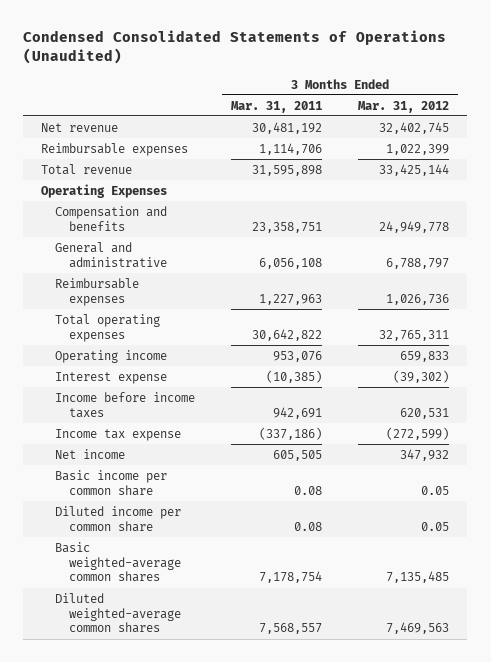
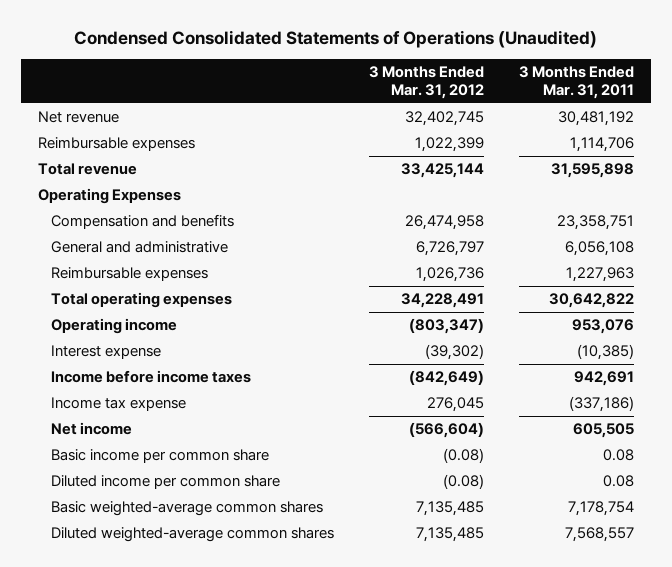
- | 3 Months Ended Mar. 31, 2011 | 3 Months Ended Mar. 31, 2012
+ | 3 Months Ended Mar. 31, 2012 | 3 Months Ended Mar. 31, 2011
- Compensation and benefits | 23,358,751 | 24,949,778
- General and administrative | 6,056,108 | 6,788,797
+ Compensation and benefits | 26,474,958 | 23,358,751
+ General and administrative | 6,726,797 | 6,056,108
- Total operating expenses | 30,642,822 | 32,765,311
- Operating income | 953,076 | 659,833
+ Total operating expenses | 34,228,491 | 30,642,822
+ Operating income | (803,347) | 953,076
- Income before income taxes | 942,691 | 620,531
- Income tax expense | (337,186) | (272,599)
- Net income | 605,505 | 347,932
- Basic income per common share | 0.08 | 0.05
- Diluted income per common share | 0.08 | 0.05
+ Income before income taxes | (842,649) | 942,691
+ Income tax expense | 276,045 | (337,186)
+ Net income | (566,604) | 605,505
+ Basic income per common share | (0.08) | 0.08
+ Diluted income per common share | (0.08) | 0.08
- Diluted weighted-average common shares | 7,568,557 | 7,469,563
+ Diluted weighted-average common shares | 7,135,485 | 7,568,557

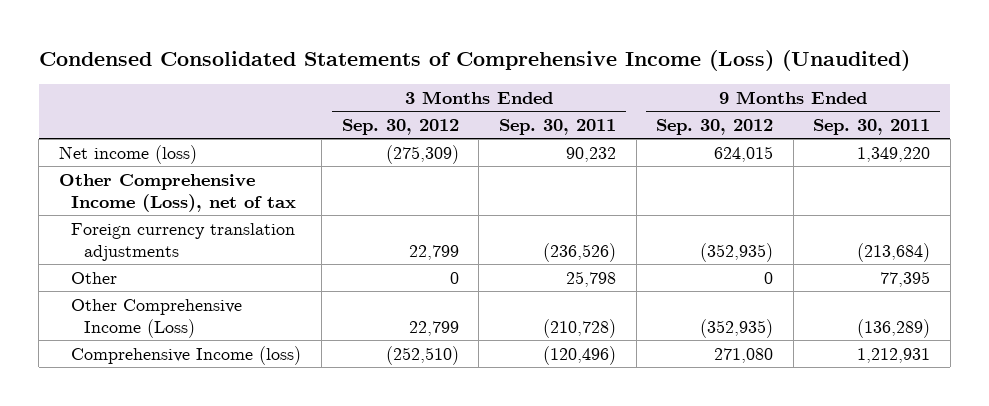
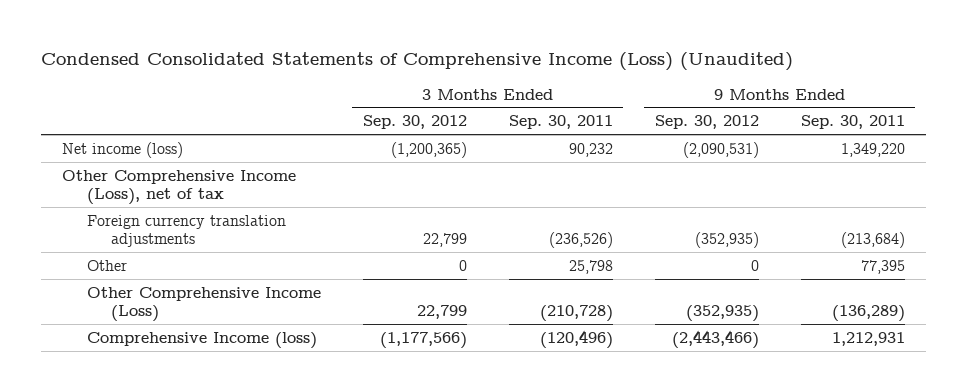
- Net income (loss) | (275,309) | 90,232 | 624,015 | 1,349,220
+ Net income (loss) | (1,200,365) | 90,232 | (2,090,531) | 1,349,220
- Comprehensive Income (loss) | (252,510) | (120,496) | 271,080 | 1,212,931
+ Comprehensive Income (loss) | (1,177,566) | (120,496) | (2,443,466) | 1,212,931

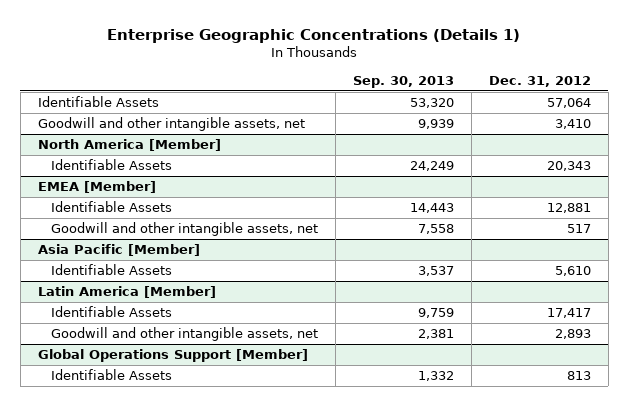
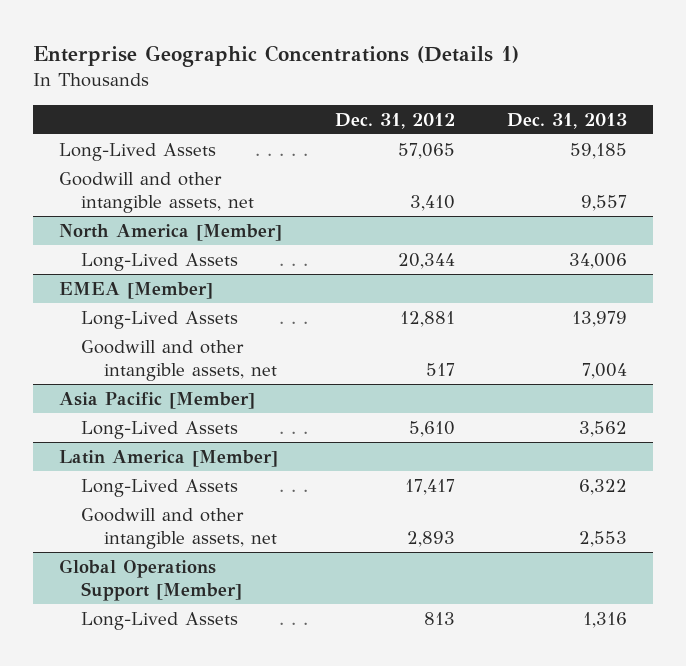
- | Sep. 30, 2013 | Dec. 31, 2012
+ | Dec. 31, 2012 | Dec. 31, 2013
- Identifiable Assets | 53,320 | 57,064
+ Long-Lived Assets | 57,065 | 59,185
@ North America [Member]
- Identifiable Assets | 24,249 | 20,343
+ Long-Lived Assets | 20,344 | 34,006
@ EMEA [Member]
- Identifiable Assets | 14,443 | 12,881
+ Long-Lived Assets | 12,881 | 13,979
@ Asia Pacific [Member]
- Identifiable Assets | 3,537 | 5,610
+ Long-Lived Assets | 5,610 | 3,562
@ Latin America [Member]
- Identifiable Assets | 9,759 | 17,417
+ Long-Lived Assets | 17,417 | 6,322
@ Global Operations Support [Member]
- Identifiable Assets | 1,332 | 813
+ Long-Lived Assets | 813 | 1,316

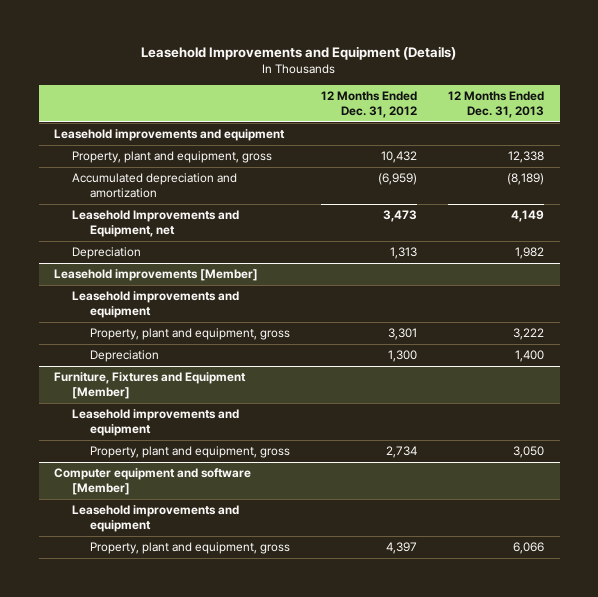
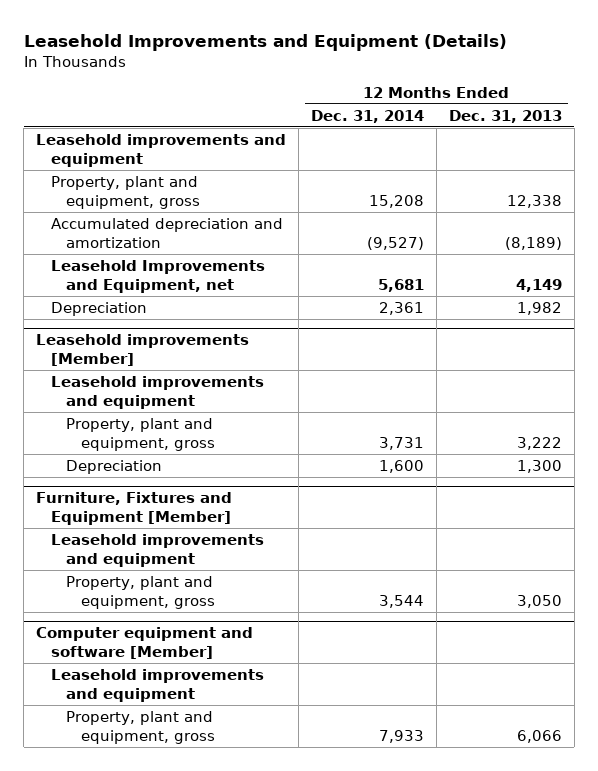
- | 12 Months Ended Dec. 31, 2012 | 12 Months Ended Dec. 31, 2013
+ | 12 Months Ended Dec. 31, 2014 | 12 Months Ended Dec. 31, 2013
@ Leasehold improvements [Member]
- Depreciation | 1,300 | 1,400
+ Depreciation | 1,600 | 1,300

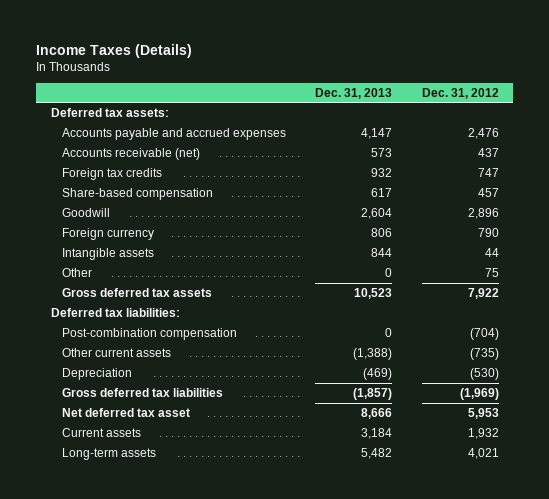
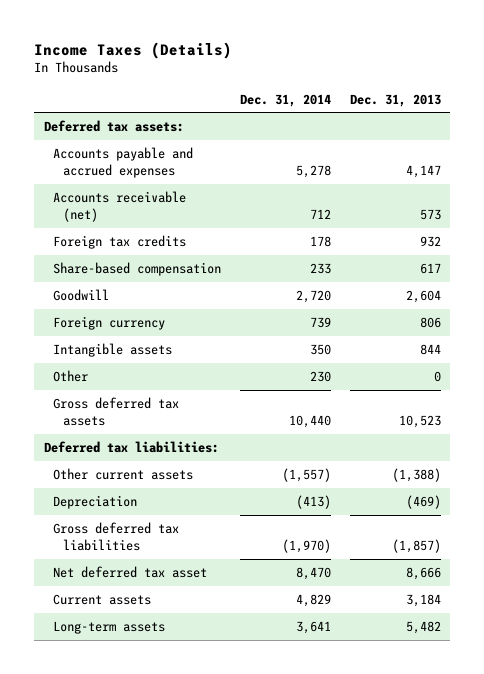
- | Dec. 31, 2013 | Dec. 31, 2012
+ | Dec. 31, 2014 | Dec. 31, 2013
- Post-combination compensation | 0 | (704)

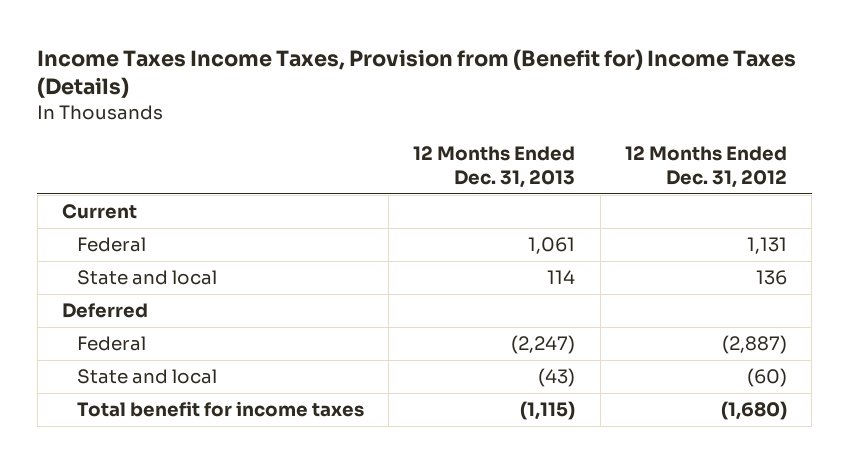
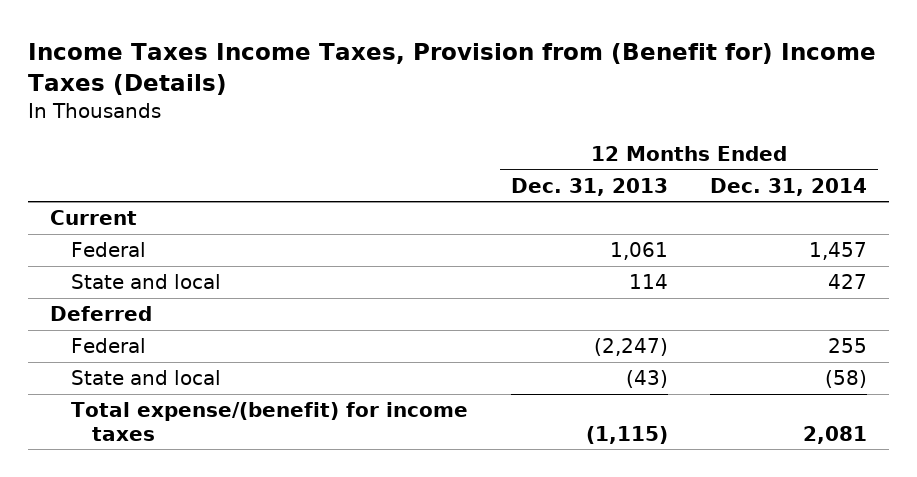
- | 12 Months Ended Dec. 31, 2013 | 12 Months Ended Dec. 31, 2012
+ | 12 Months Ended Dec. 31, 2013 | 12 Months Ended Dec. 31, 2014
- Total benefit for income taxes | (1,115) | (1,680)
+ Total expense/(benefit) for income taxes | (1,115) | 2,081

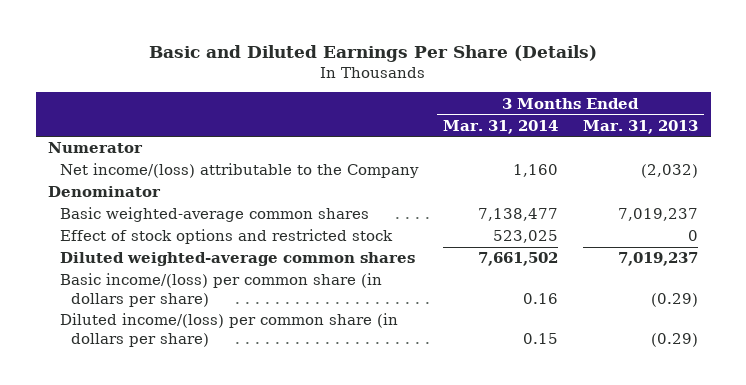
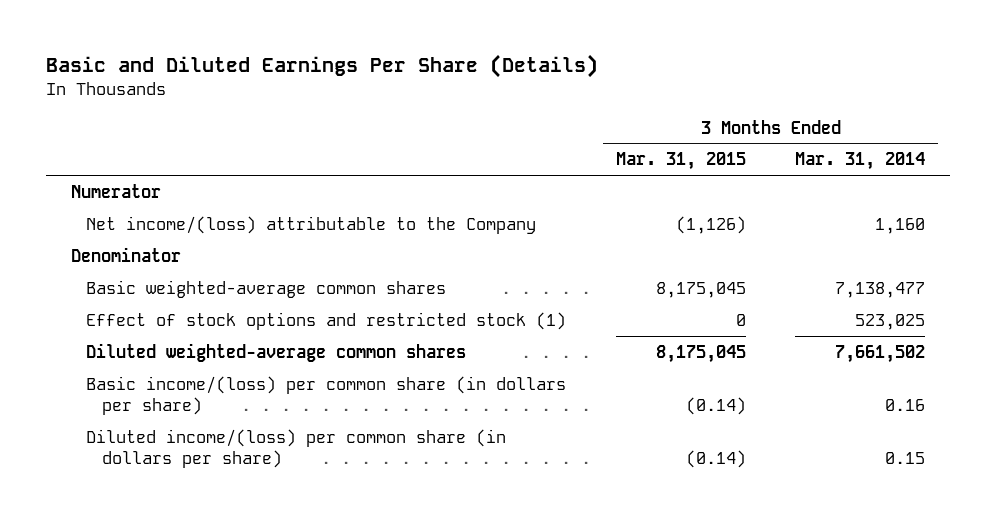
- | 3 Months Ended Mar. 31, 2014 | 3 Months Ended Mar. 31, 2013
+ | 3 Months Ended Mar. 31, 2015 | 3 Months Ended Mar. 31, 2014
- Effect of stock options and restricted stock | 523,025 | 0
+ Effect of stock options and restricted stock (1) | 0 | 523,025

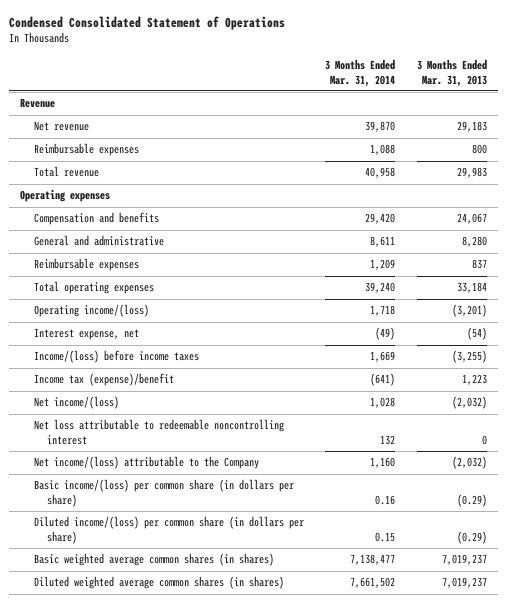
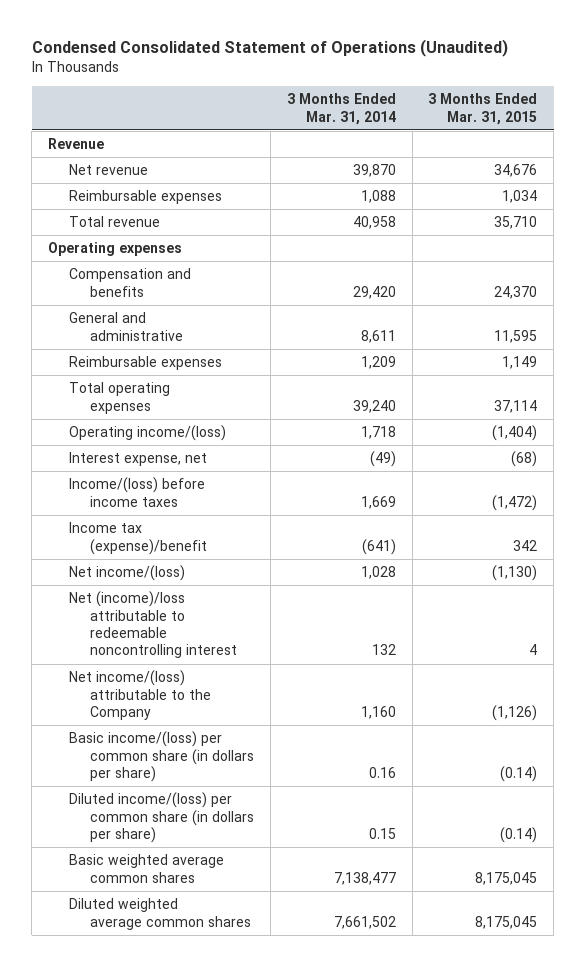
- Condensed Consolidated Statement of Operations
+ Condensed Consolidated Statement of Operations (Unaudited)
- | 3 Months Ended Mar. 31, 2014 | 3 Months Ended Mar. 31, 2013
+ | 3 Months Ended Mar. 31, 2014 | 3 Months Ended Mar. 31, 2015
- Net loss attributable to redeemable noncontrolling interest | 132 | 0
+ Net (income)/loss attributable to redeemable noncontrolling interest | 132 | 4
- Basic weighted average common shares (in shares) | 7,138,477 | 7,019,237
- Diluted weighted average common shares (in shares) | 7,661,502 | 7,019,237
+ Basic weighted average common shares | 7,138,477 | 8,175,045
+ Diluted weighted average common shares | 7,661,502 | 8,175,045

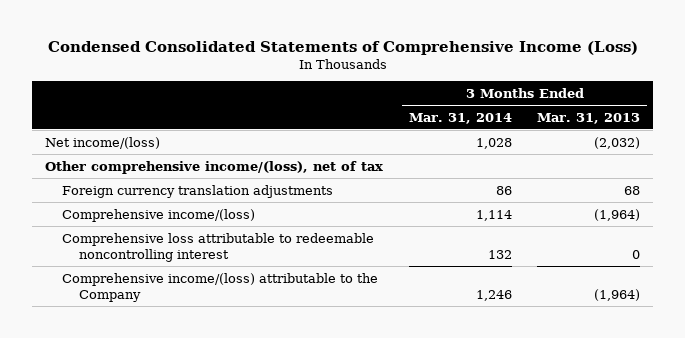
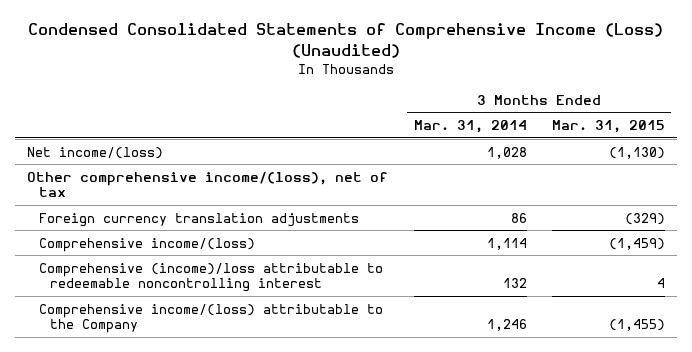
- Condensed Consolidated Statements of Comprehensive Income (Loss)
+ Condensed Consolidated Statements of Comprehensive Income (Loss) (Unaudited)
- | 3 Months Ended Mar. 31, 2014 | 3 Months Ended Mar. 31, 2013
+ | 3 Months Ended Mar. 31, 2014 | 3 Months Ended Mar. 31, 2015
- Comprehensive loss attributable to redeemable noncontrolling interest | 132 | 0
+ Comprehensive (income)/loss attributable to redeemable noncontrolling interest | 132 | 4

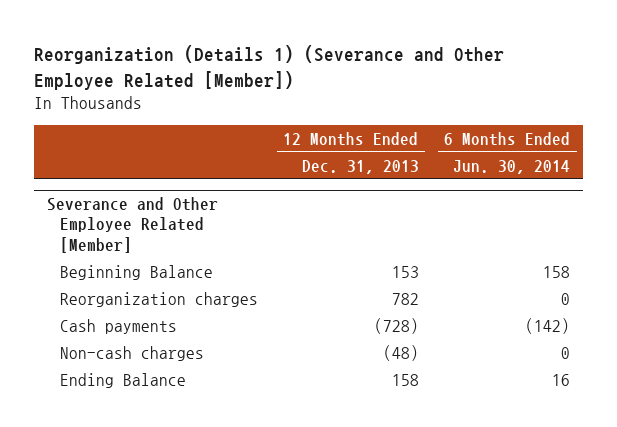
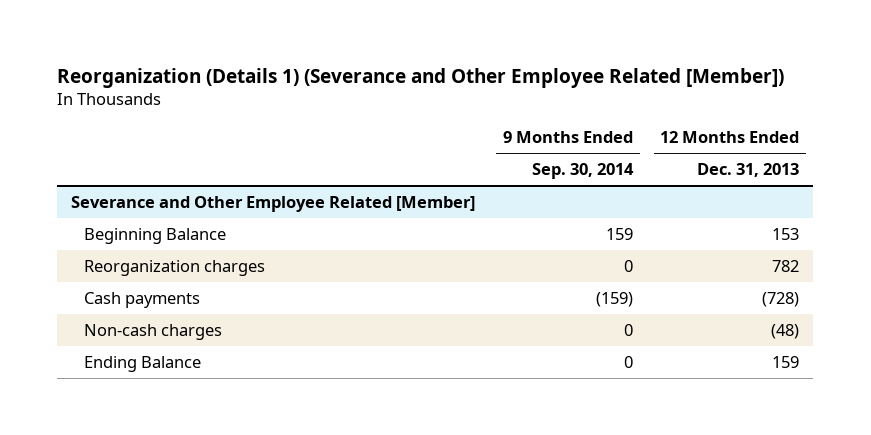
- | 12 Months Ended Dec. 31, 2013 | 6 Months Ended Jun. 30, 2014
+ | 9 Months Ended Sep. 30, 2014 | 12 Months Ended Dec. 31, 2013
@ Severance and Other Employee Related [Member]
- Ending Balance | 158 | 16
+ Ending Balance | 0 | 159

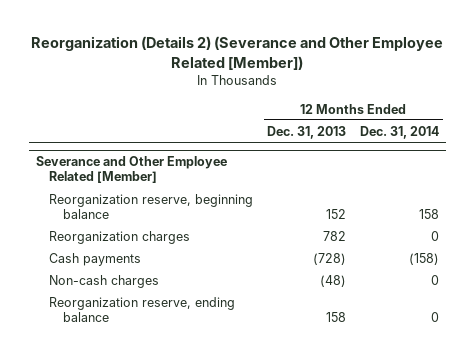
- Reorganization (Details 1) (Severance and Other Employee Related [Member])
+ Reorganization (Details 2) (Severance and Other Employee Related [Member])
- | 9 Months Ended Sep. 30, 2014 | 12 Months Ended Dec. 31, 2013
+ | 12 Months Ended Dec. 31, 2013 | 12 Months Ended Dec. 31, 2014
@ Severance and Other Employee Related [Member]
- Beginning Balance | 159 | 153
+ Reorganization reserve, beginning balance | 152 | 158
- Ending Balance | 0 | 159
+ Reorganization reserve, ending balance | 158 | 0

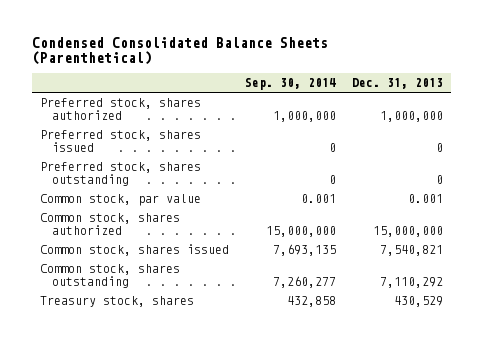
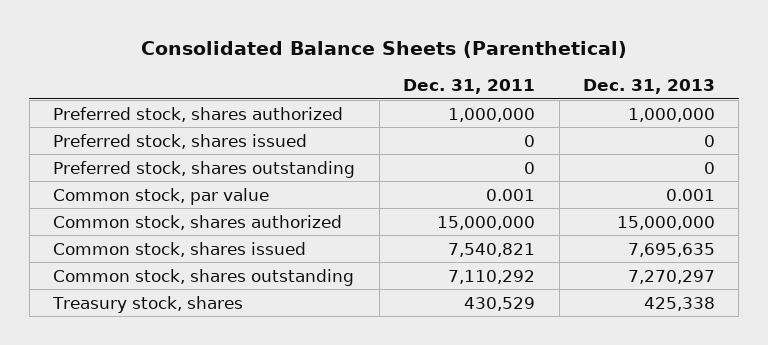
- Condensed Consolidated Balance Sheets (Parenthetical)
+ Consolidated Balance Sheets (Parenthetical)
- | Sep. 30, 2014 | Dec. 31, 2013
+ | Dec. 31, 2011 | Dec. 31, 2013
- Common stock, shares issued | 7,693,135 | 7,540,821
- Common stock, shares outstanding | 7,260,277 | 7,110,292
- Treasury stock, shares | 432,858 | 430,529
+ Common stock, shares issued | 7,540,821 | 7,695,635
+ Common stock, shares outstanding | 7,110,292 | 7,270,297
+ Treasury stock, shares | 430,529 | 425,338

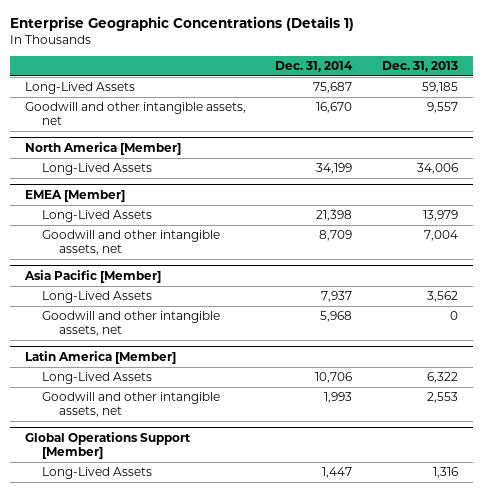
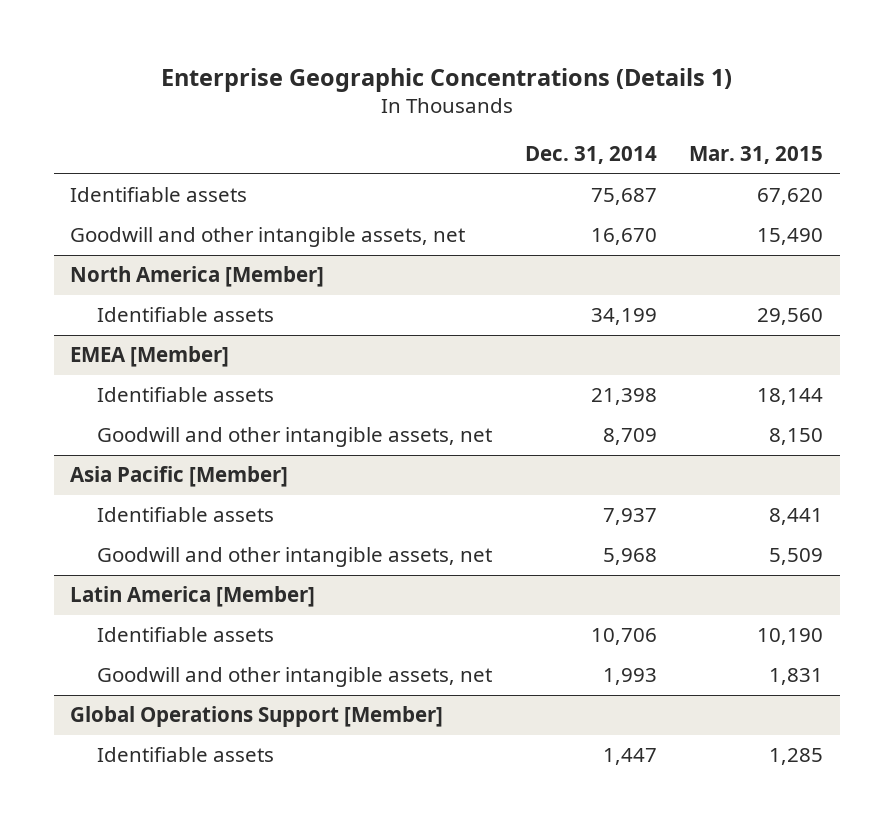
- | Dec. 31, 2014 | Dec. 31, 2013
+ | Dec. 31, 2014 | Mar. 31, 2015
- Long-Lived Assets | 75,687 | 59,185
+ Identifiable assets | 75,687 | 67,620
@ North America [Member]
- Long-Lived Assets | 34,199 | 34,006
+ Identifiable assets | 34,199 | 29,560
@ EMEA [Member]
- Long-Lived Assets | 21,398 | 13,979
+ Identifiable assets | 21,398 | 18,144
@ Asia Pacific [Member]
- Long-Lived Assets | 7,937 | 3,562
+ Identifiable assets | 7,937 | 8,441
@ Latin America [Member]
- Long-Lived Assets | 10,706 | 6,322
+ Identifiable assets | 10,706 | 10,190
@ Global Operations Support [Member]
- Long-Lived Assets | 1,447 | 1,316
+ Identifiable assets | 1,447 | 1,285

